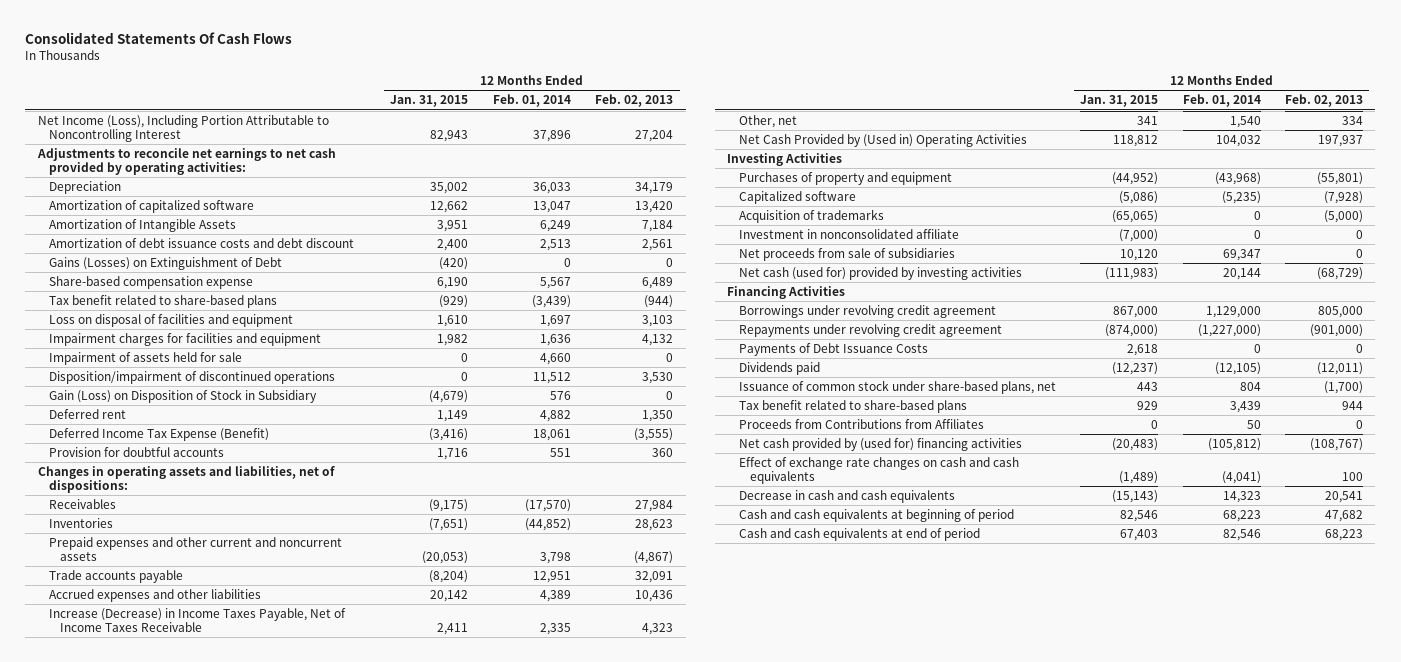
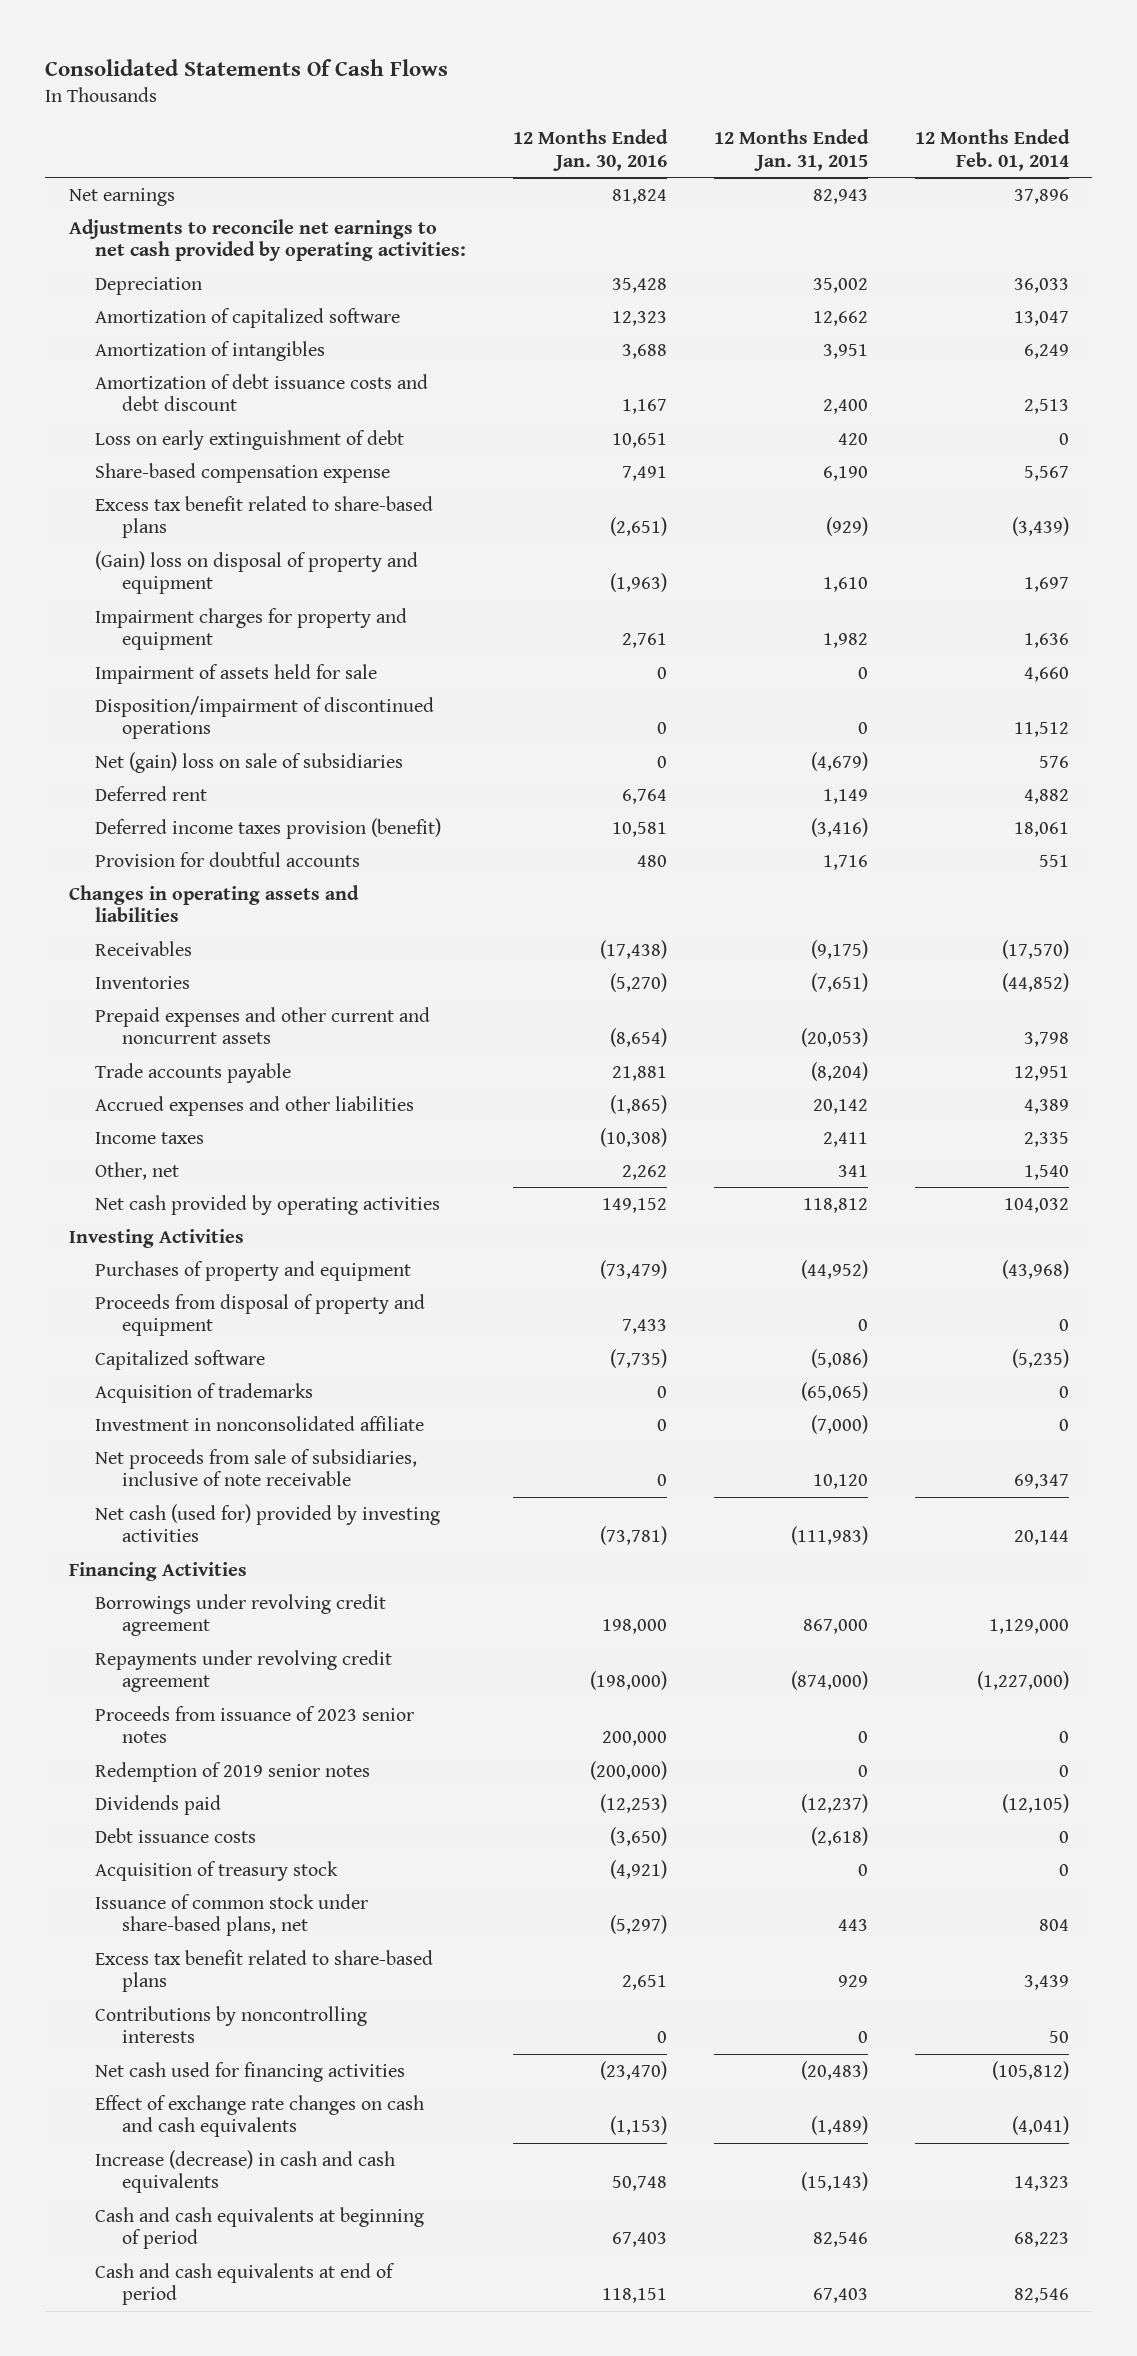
- | 12 Months Ended Jan. 31, 2015 | 12 Months Ended Feb. 01, 2014 | 12 Months Ended Feb. 02, 2013
+ | 12 Months Ended Jan. 30, 2016 | 12 Months Ended Jan. 31, 2015 | 12 Months Ended Feb. 01, 2014
- Net Income (Loss), Including Portion Attributable to Noncontrolling Interest | 82,943 | 37,896 | 27,204
+ Net earnings | 81,824 | 82,943 | 37,896
- Amortization of Intangible Assets | 3,951 | 6,249 | 7,184
+ Amortization of intangibles | 3,688 | 3,951 | 6,249
- Gains (Losses) on Extinguishment of Debt | (420) | 0 | 0
+ Loss on early extinguishment of debt | 10,651 | 420 | 0
- Tax benefit related to share-based plans | (929) | (3,439) | (944)
- Loss on disposal of facilities and equipment | 1,610 | 1,697 | 3,103
- Impairment charges for facilities and equipment | 1,982 | 1,636 | 4,132
+ Excess tax benefit related to share-based plans | (2,651) | (929) | (3,439)
+ (Gain) loss on disposal of property and equipment | (1,963) | 1,610 | 1,697
+ Impairment charges for property and equipment | 2,761 | 1,982 | 1,636
- Gain (Loss) on Disposition of Stock in Subsidiary | (4,679) | 576 | 0
+ Net (gain) loss on sale of subsidiaries | 0 | (4,679) | 576
- Deferred Income Tax Expense (Benefit) | (3,416) | 18,061 | (3,555)
+ Deferred income taxes provision (benefit) | 10,581 | (3,416) | 18,061
- Changes in operating assets and liabilities, net of dispositions:
+ Changes in operating assets and liabilities
- Increase (Decrease) in Income Taxes Payable, Net of Income Taxes Receivable | 2,411 | 2,335 | 4,323
+ Income taxes | (10,308) | 2,411 | 2,335
- Net Cash Provided by (Used in) Operating Activities | 118,812 | 104,032 | 197,937
+ Net cash provided by operating activities | 149,152 | 118,812 | 104,032
+ Proceeds from disposal of property and equipment | 7,433 | 0 | 0
- Net proceeds from sale of subsidiaries | 10,120 | 69,347 | 0
+ Net proceeds from sale of subsidiaries, inclusive of note receivable | 0 | 10,120 | 69,347
- Payments of Debt Issuance Costs | 2,618 | 0 | 0
+ Proceeds from issuance of 2023 senior notes | 200,000 | 0 | 0
+ Redemption of 2019 senior notes | (200,000) | 0 | 0
+ Debt issuance costs | (3,650) | (2,618) | 0
+ Acquisition of treasury stock | (4,921) | 0 | 0
- Tax benefit related to share-based plans | 929 | 3,439 | 944
- Proceeds from Contributions from Affiliates | 0 | 50 | 0
- Net cash provided by (used for) financing activities | (20,483) | (105,812) | (108,767)
+ Excess tax benefit related to share-based plans | 2,651 | 929 | 3,439
+ Contributions by noncontrolling interests | 0 | 0 | 50
+ Net cash used for financing activities | (23,470) | (20,483) | (105,812)
- Decrease in cash and cash equivalents | (15,143) | 14,323 | 20,541
+ Increase (decrease) in cash and cash equivalents | 50,748 | (15,143) | 14,323

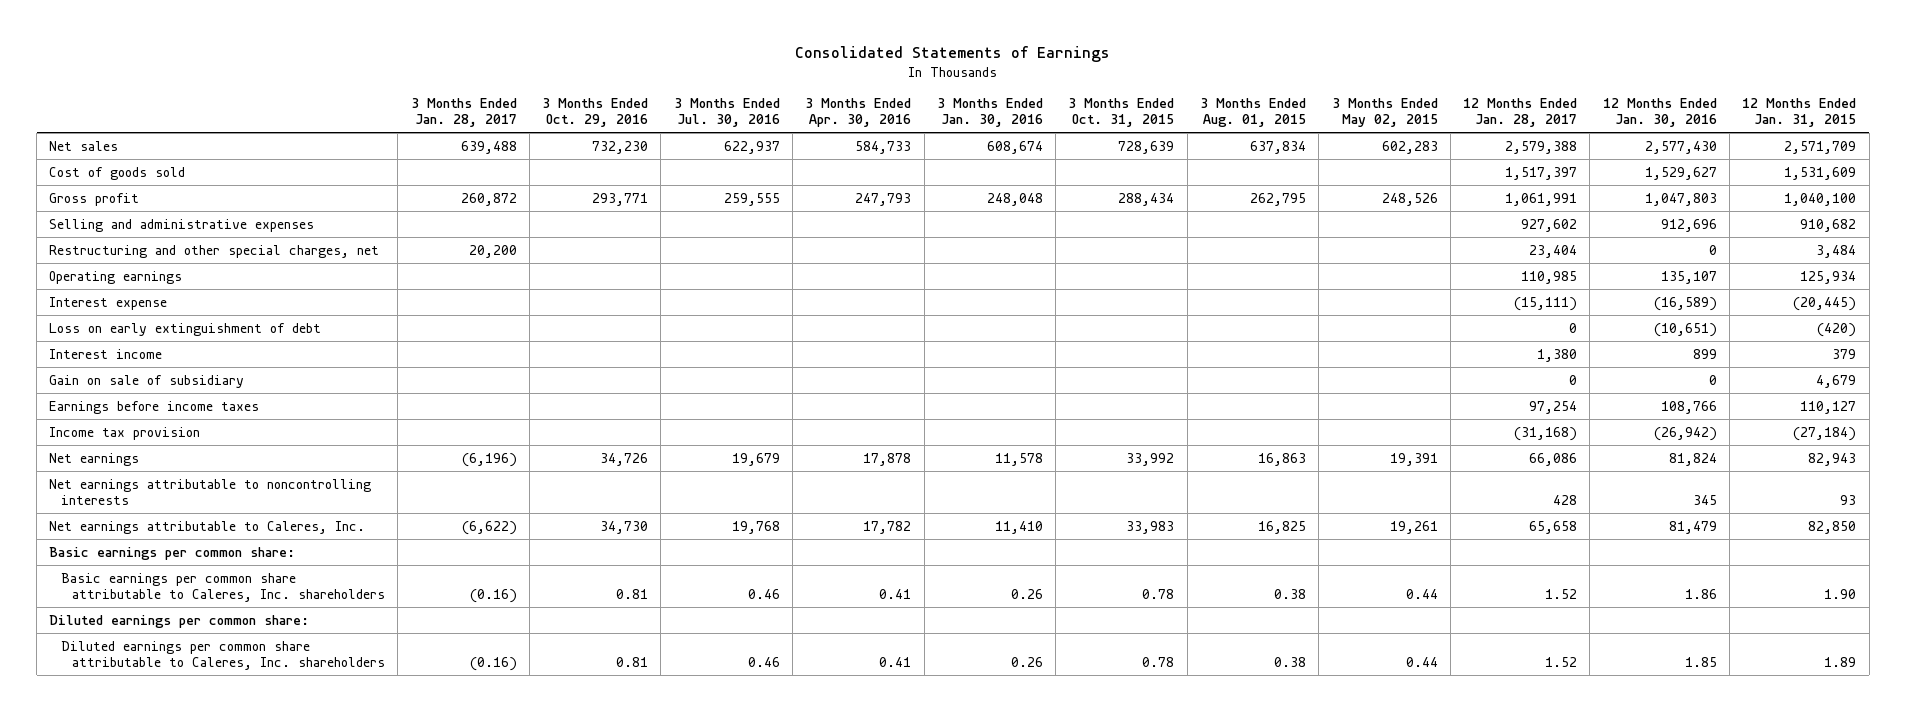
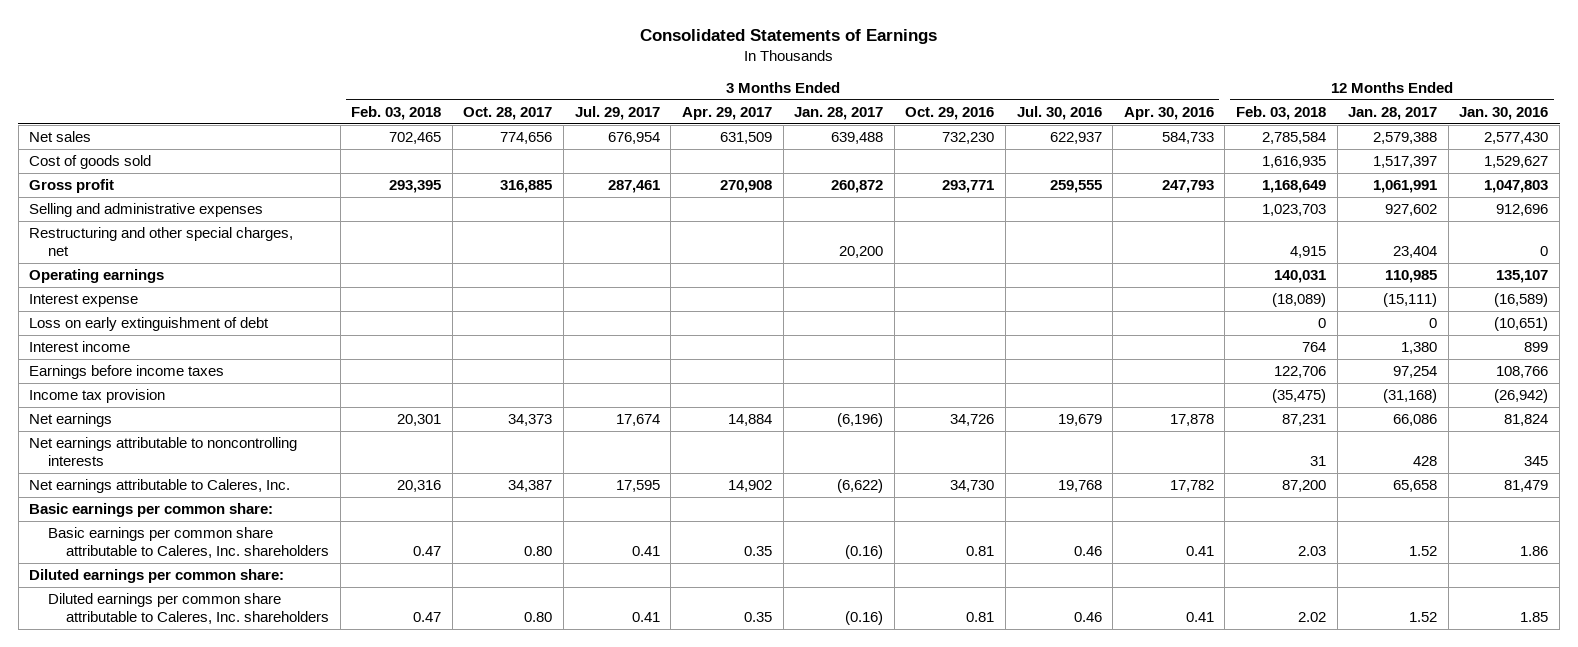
- | 3 Months Ended Jan. 28, 2017 | 3 Months Ended Oct. 29, 2016 | 3 Months Ended Jul. 30, 2016 | 3 Months Ended Apr. 30, 2016 | 3 Months Ended Jan. 30, 2016 | 3 Months Ended Oct. 31, 2015 | 3 Months Ended Aug. 01, 2015 | 3 Months Ended May 02, 2015 | 12 Months Ended Jan. 28, 2017 | 12 Months Ended Jan. 30, 2016 | 12 Months Ended Jan. 31, 2015
+ | 3 Months Ended Feb. 03, 2018 | 3 Months Ended Oct. 28, 2017 | 3 Months Ended Jul. 29, 2017 | 3 Months Ended Apr. 29, 2017 | 3 Months Ended Jan. 28, 2017 | 3 Months Ended Oct. 29, 2016 | 3 Months Ended Jul. 30, 2016 | 3 Months Ended Apr. 30, 2016 | 12 Months Ended Feb. 03, 2018 | 12 Months Ended Jan. 28, 2017 | 12 Months Ended Jan. 30, 2016
- Gain on sale of subsidiary | | | | | | | | | 0 | 0 | 4,679

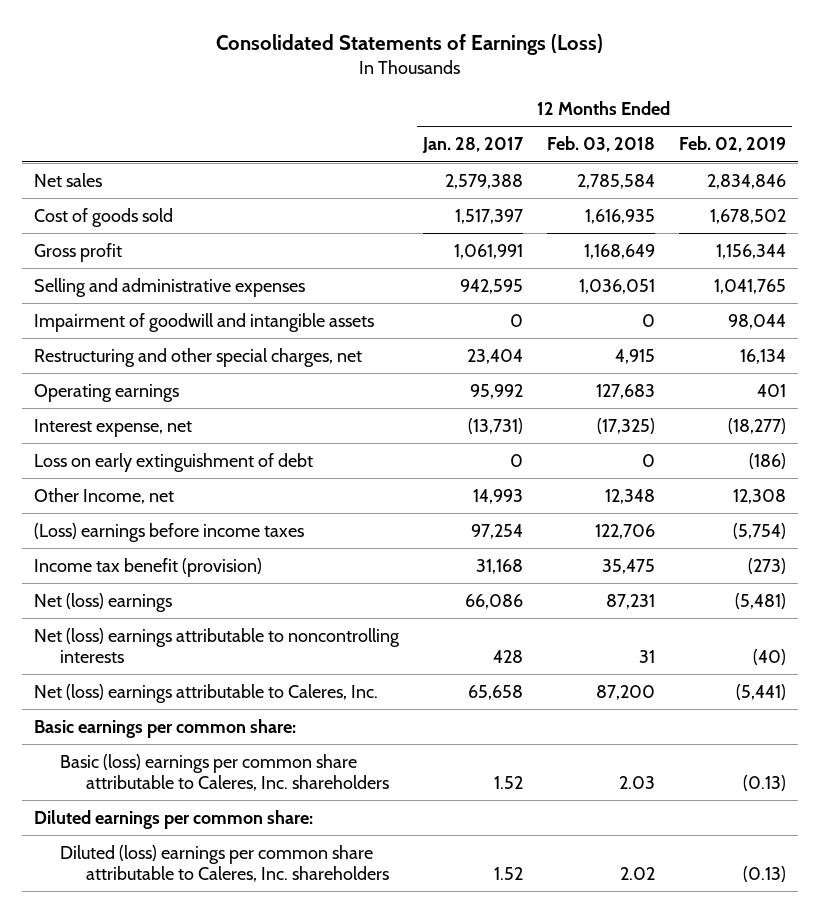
- Consolidated Statements of Earnings
+ Consolidated Statements of Earnings (Loss)
- | 3 Months Ended Feb. 03, 2018 | 3 Months Ended Oct. 28, 2017 | 3 Months Ended Jul. 29, 2017 | 3 Months Ended Apr. 29, 2017 | 3 Months Ended Jan. 28, 2017 | 3 Months Ended Oct. 29, 2016 | 3 Months Ended Jul. 30, 2016 | 3 Months Ended Apr. 30, 2016 | 12 Months Ended Feb. 03, 2018 | 12 Months Ended Jan. 28, 2017 | 12 Months Ended Jan. 30, 2016
+ | 12 Months Ended Jan. 28, 2017 | 12 Months Ended Feb. 03, 2018 | 12 Months Ended Feb. 02, 2019
- Selling and administrative expenses | | | | | | | | | 1,023,703 | 927,602 | 912,696
+ Selling and administrative expenses | 942,595 | 1,036,051 | 1,041,765
+ Impairment of goodwill and intangible assets | 0 | 0 | 98,044
- Operating earnings | | | | | | | | | 140,031 | 110,985 | 135,107
- Interest expense | | | | | | | | | (18,089) | (15,111) | (16,589)
+ Operating earnings | 95,992 | 127,683 | 401
+ Interest expense, net | (13,731) | (17,325) | (18,277)
- Interest income | | | | | | | | | 764 | 1,380 | 899
- Earnings before income taxes | | | | | | | | | 122,706 | 97,254 | 108,766
- Income tax provision | | | | | | | | | (35,475) | (31,168) | (26,942)
- Net earnings | 20,301 | 34,373 | 17,674 | 14,884 | (6,196) | 34,726 | 19,679 | 17,878 | 87,231 | 66,086 | 81,824
- Net earnings attributable to noncontrolling interests | | | | | | | | | 31 | 428 | 345
- Net earnings attributable to Caleres, Inc. | 20,316 | 34,387 | 17,595 | 14,902 | (6,622) | 34,730 | 19,768 | 17,782 | 87,200 | 65,658 | 81,479
+ Other Income, net | 14,993 | 12,348 | 12,308
+ (Loss) earnings before income taxes | 97,254 | 122,706 | (5,754)
+ Income tax benefit (provision) | 31,168 | 35,475 | (273)
+ Net (loss) earnings | 66,086 | 87,231 | (5,481)
+ Net (loss) earnings attributable to noncontrolling interests | 428 | 31 | (40)
+ Net (loss) earnings attributable to Caleres, Inc. | 65,658 | 87,200 | (5,441)
- Basic earnings per common share attributable to Caleres, Inc. shareholders | 0.47 | 0.80 | 0.41 | 0.35 | (0.16) | 0.81 | 0.46 | 0.41 | 2.03 | 1.52 | 1.86
+ Basic (loss) earnings per common share attributable to Caleres, Inc. shareholders | 1.52 | 2.03 | (0.13)
- Diluted earnings per common share attributable to Caleres, Inc. shareholders | 0.47 | 0.80 | 0.41 | 0.35 | (0.16) | 0.81 | 0.46 | 0.41 | 2.02 | 1.52 | 1.85
+ Diluted (loss) earnings per common share attributable to Caleres, Inc. shareholders | 1.52 | 2.02 | (0.13)

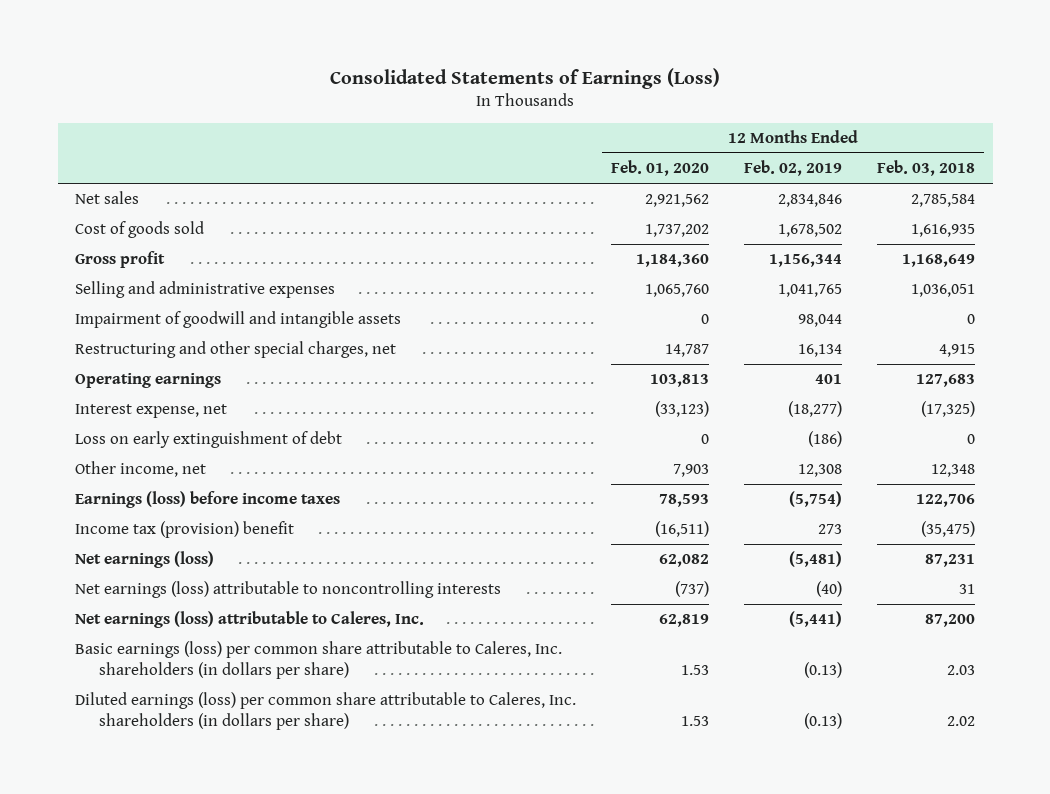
- | 12 Months Ended Jan. 28, 2017 | 12 Months Ended Feb. 03, 2018 | 12 Months Ended Feb. 02, 2019
+ | 12 Months Ended Feb. 01, 2020 | 12 Months Ended Feb. 02, 2019 | 12 Months Ended Feb. 03, 2018
- Other Income, net | 14,993 | 12,348 | 12,308
- (Loss) earnings before income taxes | 97,254 | 122,706 | (5,754)
- Income tax benefit (provision) | 31,168 | 35,475 | (273)
- Net (loss) earnings | 66,086 | 87,231 | (5,481)
- Net (loss) earnings attributable to noncontrolling interests | 428 | 31 | (40)
- Net (loss) earnings attributable to Caleres, Inc. | 65,658 | 87,200 | (5,441)
- Basic earnings per common share:
- Basic (loss) earnings per common share attributable to Caleres, Inc. shareholders | 1.52 | 2.03 | (0.13)
- Diluted earnings per common share:
- Diluted (loss) earnings per common share attributable to Caleres, Inc. shareholders | 1.52 | 2.02 | (0.13)
+ Other income, net | 7,903 | 12,308 | 12,348
+ Earnings (loss) before income taxes | 78,593 | (5,754) | 122,706
+ Income tax (provision) benefit | (16,511) | 273 | (35,475)
+ Net earnings (loss) | 62,082 | (5,481) | 87,231
+ Net earnings (loss) attributable to noncontrolling interests | (737) | (40) | 31
+ Net earnings (loss) attributable to Caleres, Inc. | 62,819 | (5,441) | 87,200
+ Basic earnings (loss) per common share attributable to Caleres, Inc. shareholders (in dollars per share) | 1.53 | (0.13) | 2.03
+ Diluted earnings (loss) per common share attributable to Caleres, Inc. shareholders (in dollars per share) | 1.53 | (0.13) | 2.02

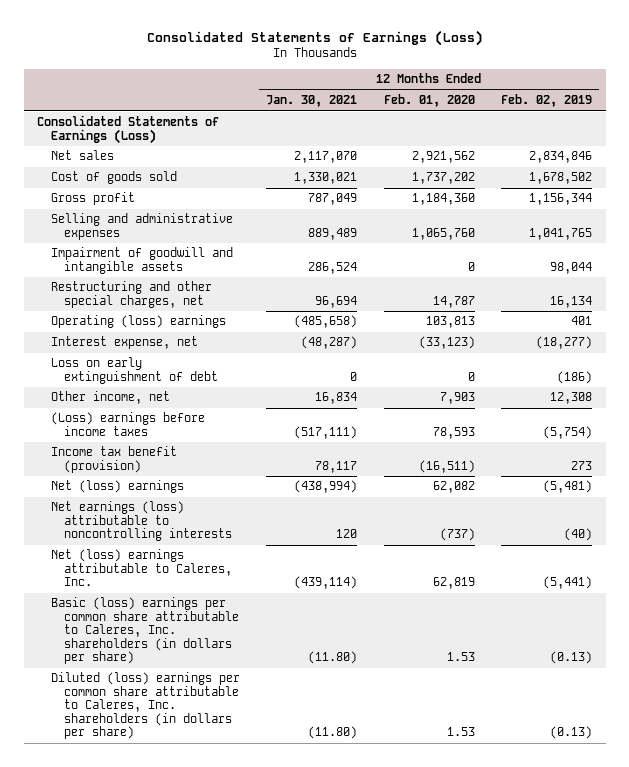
- | 12 Months Ended Feb. 01, 2020 | 12 Months Ended Feb. 02, 2019 | 12 Months Ended Feb. 03, 2018
+ | 12 Months Ended Jan. 30, 2021 | 12 Months Ended Feb. 01, 2020 | 12 Months Ended Feb. 02, 2019
+ Consolidated Statements of Earnings (Loss)
- Operating earnings | 103,813 | 401 | 127,683
+ Operating (loss) earnings | (485,658) | 103,813 | 401
- Earnings (loss) before income taxes | 78,593 | (5,754) | 122,706
- Income tax (provision) benefit | (16,511) | 273 | (35,475)
- Net earnings (loss) | 62,082 | (5,481) | 87,231
+ (Loss) earnings before income taxes | (517,111) | 78,593 | (5,754)
+ Income tax benefit (provision) | 78,117 | (16,511) | 273
+ Net (loss) earnings | (438,994) | 62,082 | (5,481)
- Net earnings (loss) attributable to Caleres, Inc. | 62,819 | (5,441) | 87,200
- Basic earnings (loss) per common share attributable to Caleres, Inc. shareholders (in dollars per share) | 1.53 | (0.13) | 2.03
- Diluted earnings (loss) per common share attributable to Caleres, Inc. shareholders (in dollars per share) | 1.53 | (0.13) | 2.02
+ Net (loss) earnings attributable to Caleres, Inc. | (439,114) | 62,819 | (5,441)
+ Basic (loss) earnings per common share attributable to Caleres, Inc. shareholders (in dollars per share) | (11.80) | 1.53 | (0.13)
+ Diluted (loss) earnings per common share attributable to Caleres, Inc. shareholders (in dollars per share) | (11.80) | 1.53 | (0.13)

